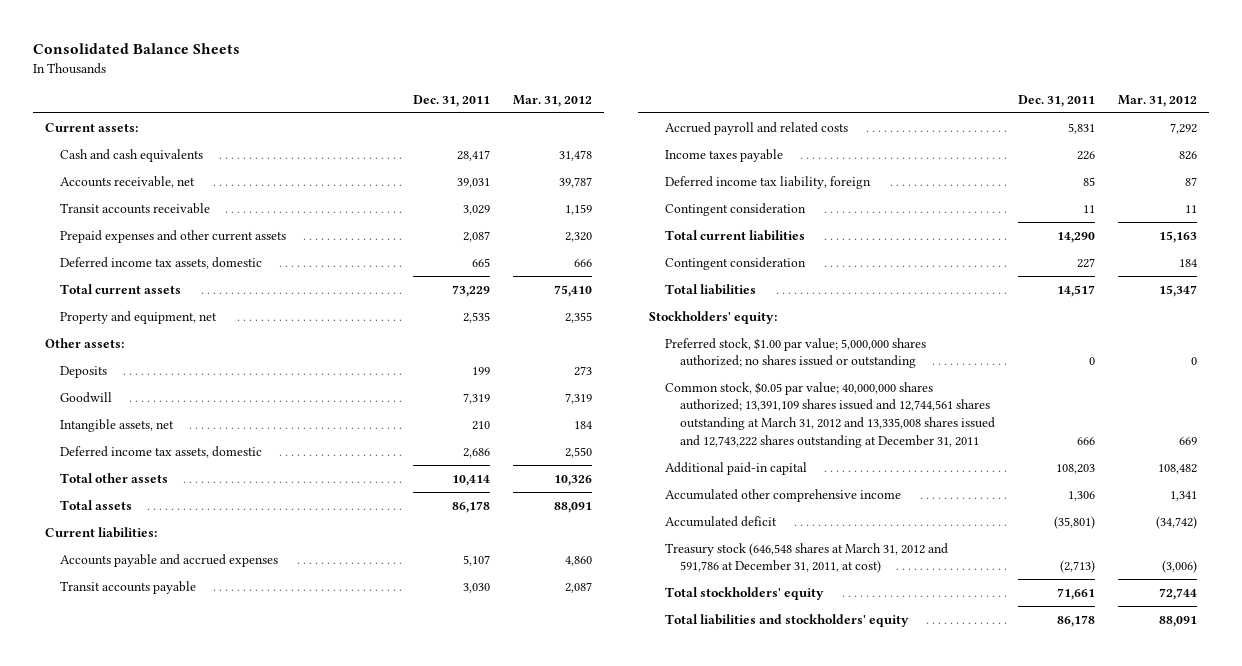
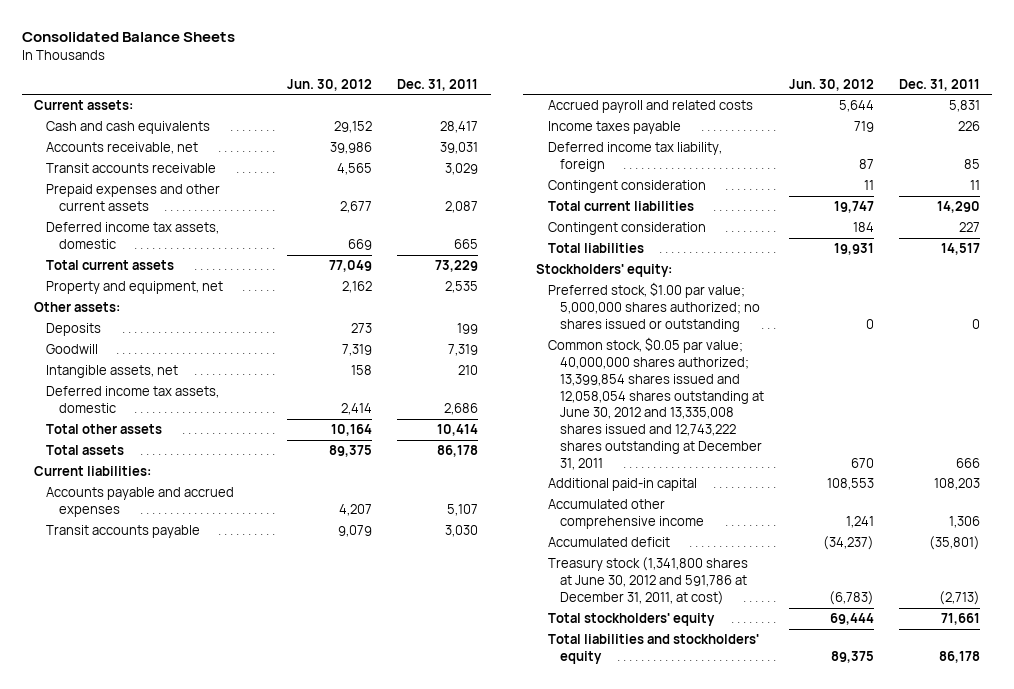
- | Dec. 31, 2011 | Mar. 31, 2012
+ | Jun. 30, 2012 | Dec. 31, 2011
- Common stock, $0.05 par value; 40,000,000 shares authorized; 13,391,109 shares issued and 12,744,561 shares outstanding at March 31, 2012 and 13,335,008 shares issued and 12,743,222 shares outstanding at December 31, 2011 | 666 | 669
+ Common stock, $0.05 par value; 40,000,000 shares authorized; 13,399,854 shares issued and 12,058,054 shares outstanding at June 30, 2012 and 13,335,008 shares issued and 12,743,222 shares outstanding at December 31, 2011 | 670 | 666
- Treasury stock (646,548 shares at March 31, 2012 and 591,786 at December 31, 2011, at cost) | (2,713) | (3,006)
+ Treasury stock (1,341,800 shares at June 30, 2012 and 591,786 at December 31, 2011, at cost) | (6,783) | (2,713)

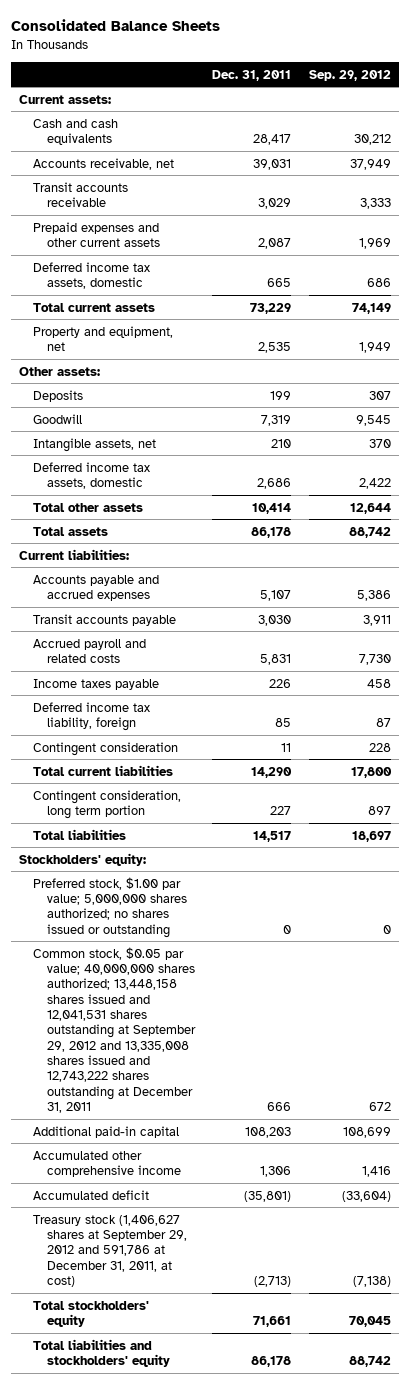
- | Jun. 30, 2012 | Dec. 31, 2011
+ | Dec. 31, 2011 | Sep. 29, 2012
- Contingent consideration | 184 | 227
+ Contingent consideration, long term portion | 227 | 897
- Common stock, $0.05 par value; 40,000,000 shares authorized; 13,399,854 shares issued and 12,058,054 shares outstanding at June 30, 2012 and 13,335,008 shares issued and 12,743,222 shares outstanding at December 31, 2011 | 670 | 666
+ Common stock, $0.05 par value; 40,000,000 shares authorized; 13,448,158 shares issued and 12,041,531 shares outstanding at September 29, 2012 and 13,335,008 shares issued and 12,743,222 shares outstanding at December 31, 2011 | 666 | 672
- Treasury stock (1,341,800 shares at June 30, 2012 and 591,786 at December 31, 2011, at cost) | (6,783) | (2,713)
+ Treasury stock (1,406,627 shares at September 29, 2012 and 591,786 at December 31, 2011, at cost) | (2,713) | (7,138)

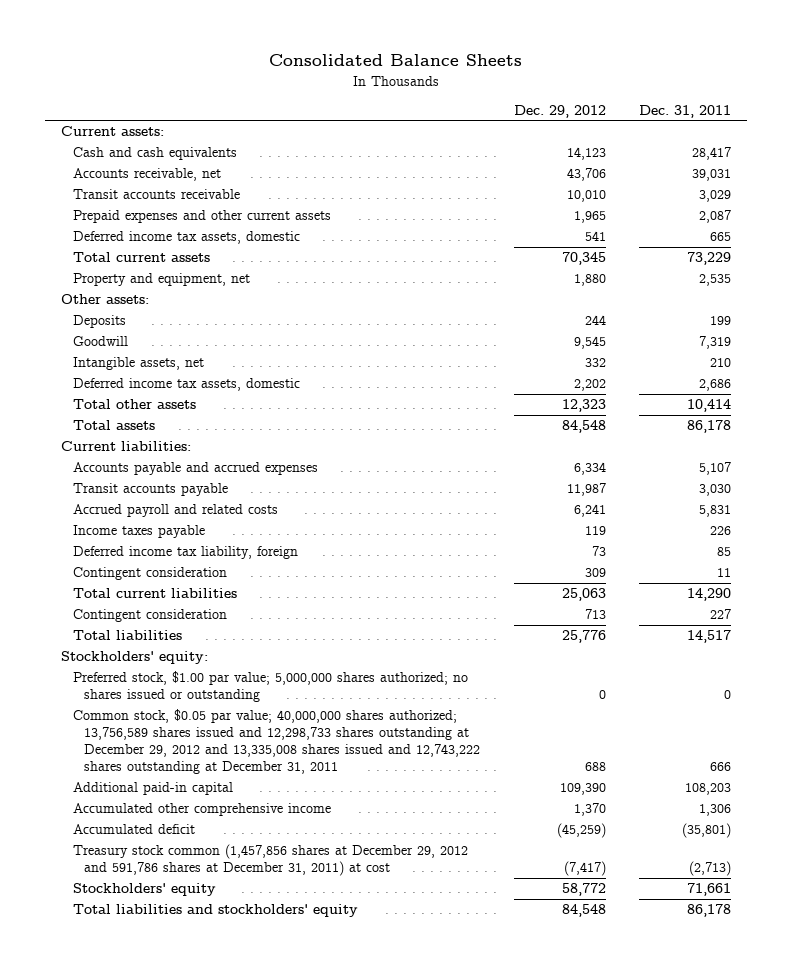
- | Dec. 31, 2011 | Sep. 29, 2012
+ | Dec. 29, 2012 | Dec. 31, 2011
- Contingent consideration, long term portion | 227 | 897
+ Contingent consideration | 713 | 227
- Common stock, $0.05 par value; 40,000,000 shares authorized; 13,448,158 shares issued and 12,041,531 shares outstanding at September 29, 2012 and 13,335,008 shares issued and 12,743,222 shares outstanding at December 31, 2011 | 666 | 672
+ Common stock, $0.05 par value; 40,000,000 shares authorized; 13,756,589 shares issued and 12,298,733 shares outstanding at December 29, 2012 and 13,335,008 shares issued and 12,743,222 shares outstanding at December 31, 2011 | 688 | 666
- Treasury stock (1,406,627 shares at September 29, 2012 and 591,786 at December 31, 2011, at cost) | (2,713) | (7,138)
- Total stockholders' equity | 71,661 | 70,045
+ Treasury stock common (1,457,856 shares at December 29, 2012 and 591,786 shares at December 31, 2011) at cost | (7,417) | (2,713)
+ Stockholders' equity | 58,772 | 71,661

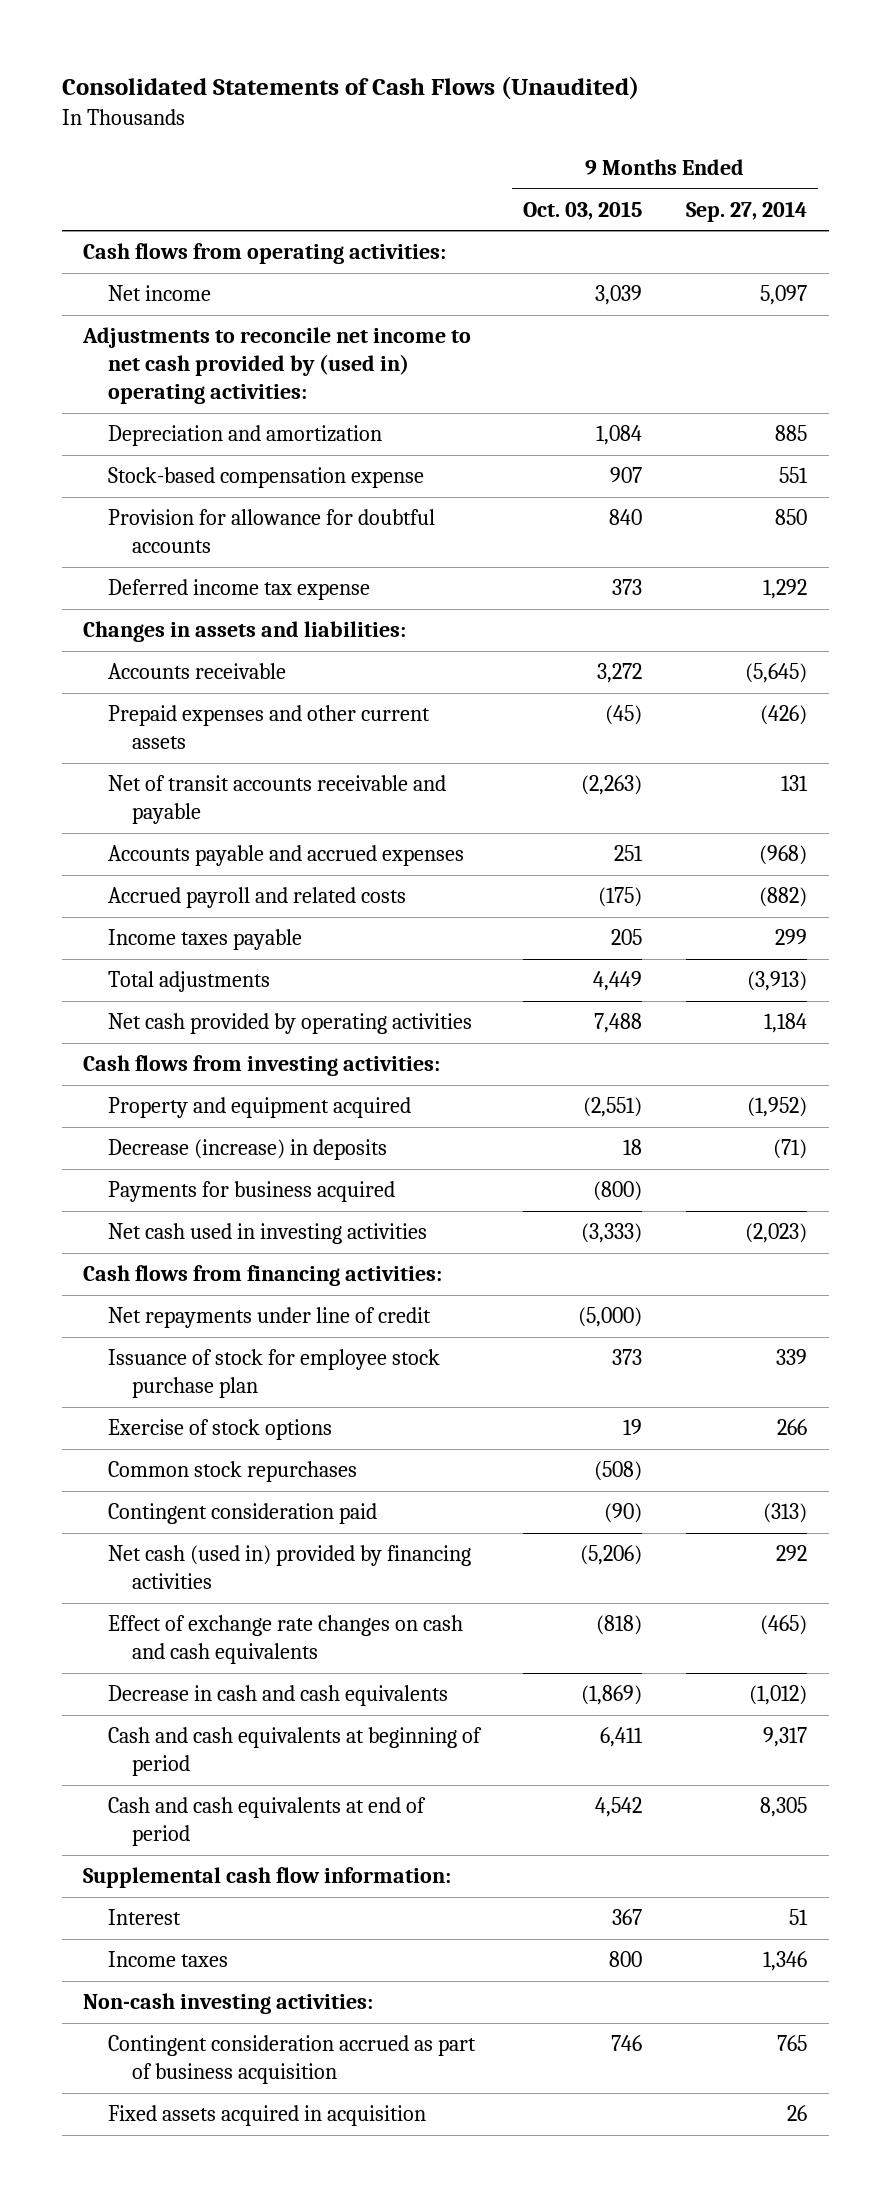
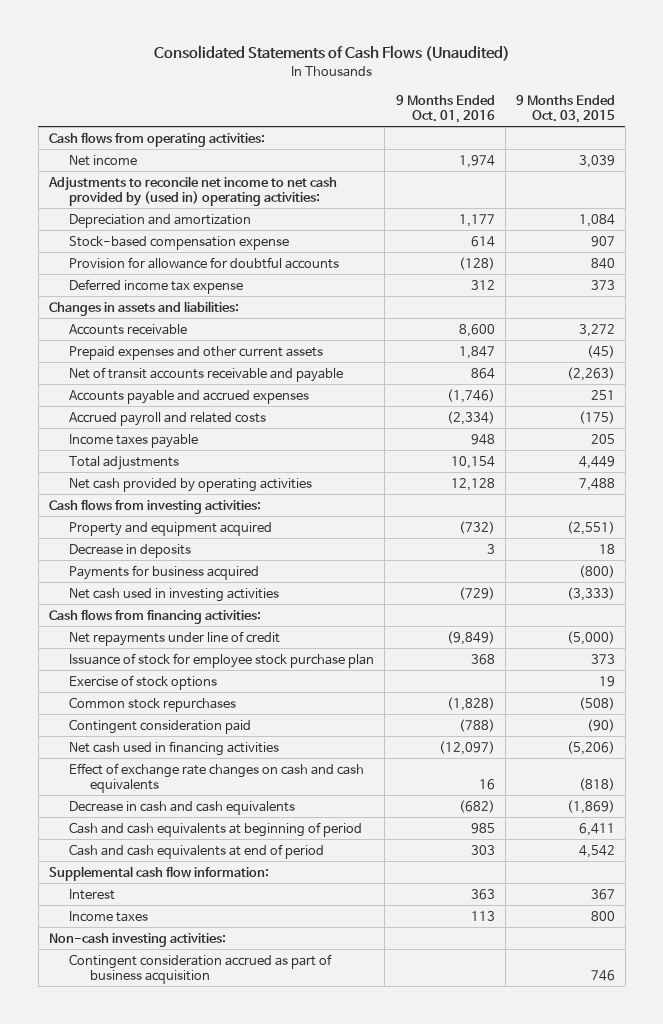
- | 9 Months Ended Oct. 03, 2015 | 9 Months Ended Sep. 27, 2014
+ | 9 Months Ended Oct. 01, 2016 | 9 Months Ended Oct. 03, 2015
- Decrease (increase) in deposits | 18 | (71)
+ Decrease in deposits | 3 | 18
- Net cash (used in) provided by financing activities | (5,206) | 292
+ Net cash used in financing activities | (12,097) | (5,206)
- Fixed assets acquired in acquisition | | 26

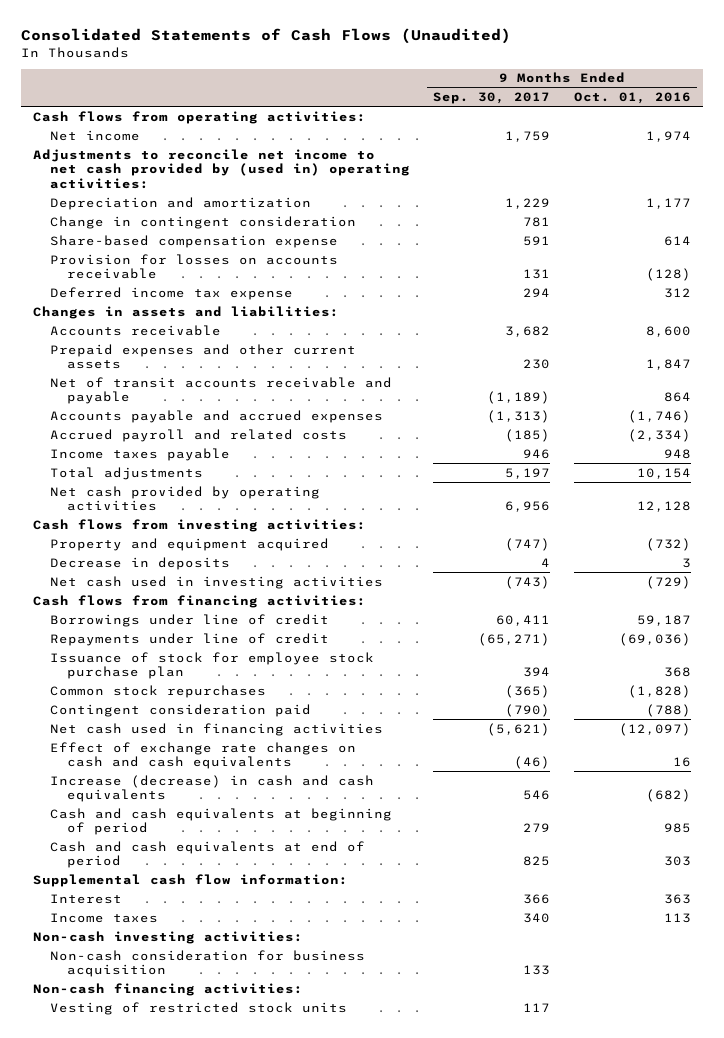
- | 9 Months Ended Oct. 01, 2016 | 9 Months Ended Oct. 03, 2015
+ | 9 Months Ended Sep. 30, 2017 | 9 Months Ended Oct. 01, 2016
- Stock-based compensation expense | 614 | 907
- Provision for allowance for doubtful accounts | (128) | 840
+ Change in contingent consideration | 781 |
+ Share-based compensation expense | 591 | 614
+ Provision for losses on accounts receivable | 131 | (128)
- Payments for business acquired | | (800)
- Net repayments under line of credit | (9,849) | (5,000)
+ Borrowings under line of credit | 60,411 | 59,187
+ Repayments under line of credit | (65,271) | (69,036)
- Exercise of stock options | | 19
- Decrease in cash and cash equivalents | (682) | (1,869)
+ Increase (decrease) in cash and cash equivalents | 546 | (682)
- Contingent consideration accrued as part of business acquisition | | 746
+ Non-cash consideration for business acquisition | 133 |
+ Non-cash financing activities:
+ Vesting of restricted stock units | 117 |

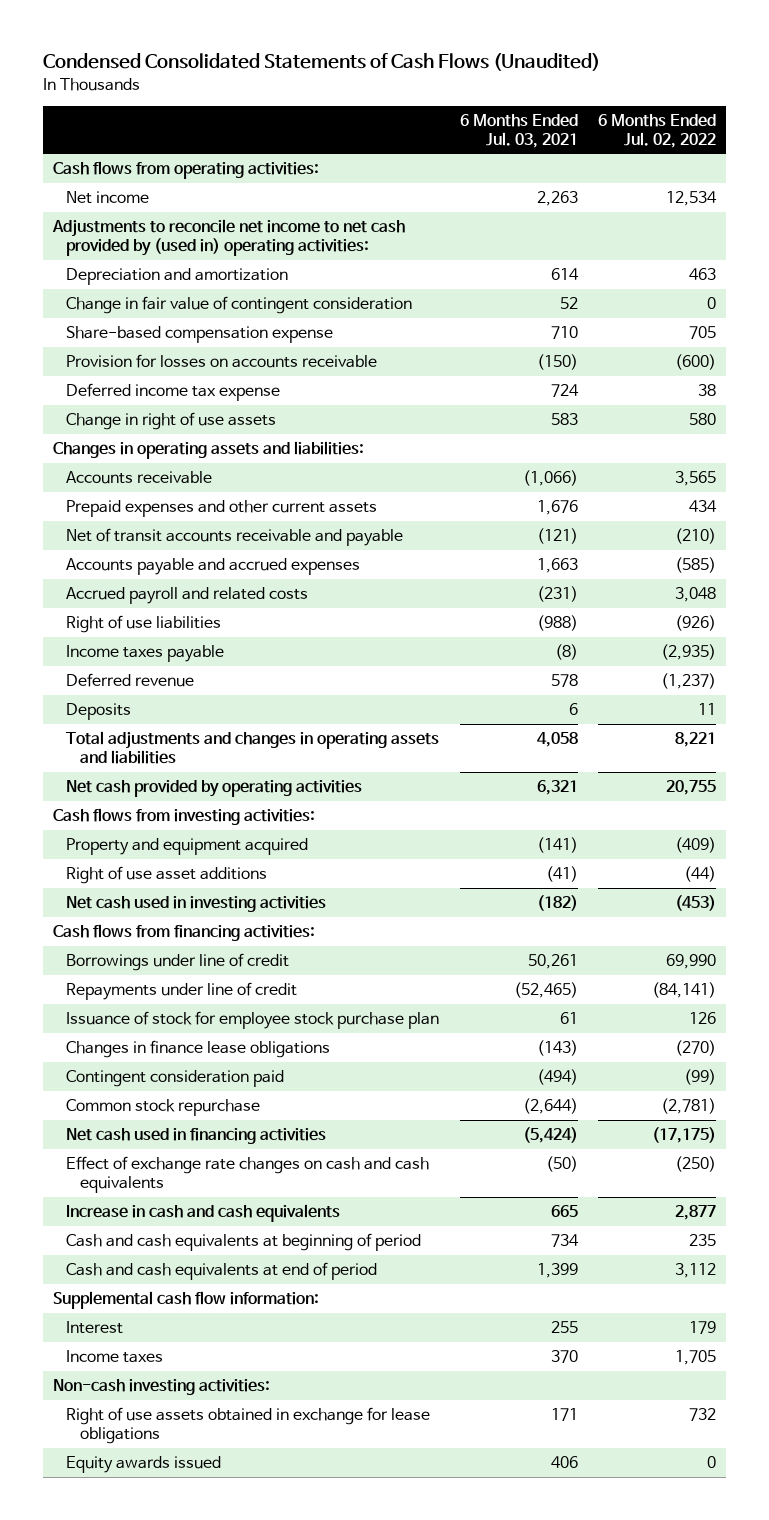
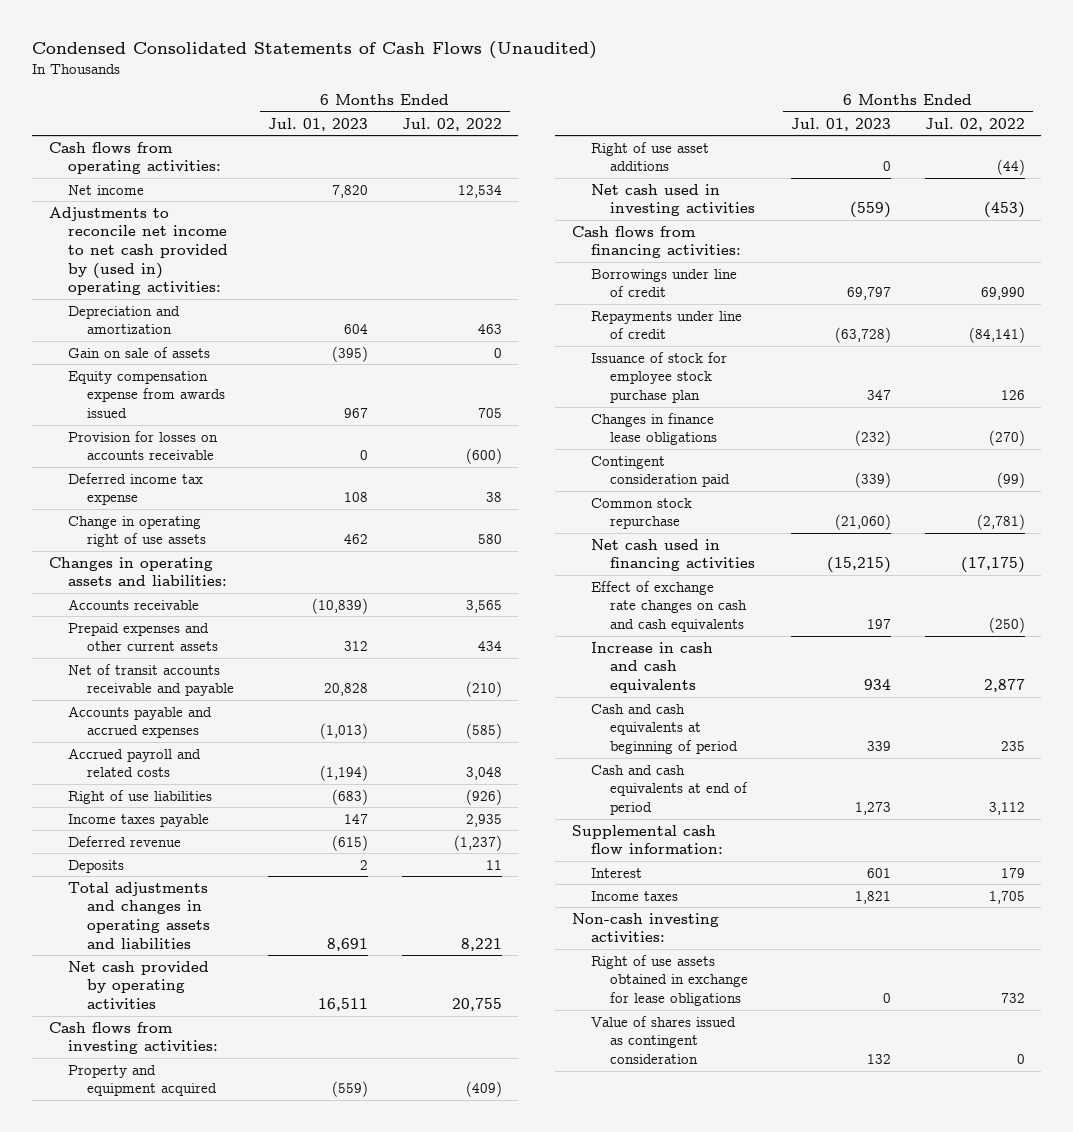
- | 6 Months Ended Jul. 03, 2021 | 6 Months Ended Jul. 02, 2022
+ | 6 Months Ended Jul. 01, 2023 | 6 Months Ended Jul. 02, 2022
- Change in fair value of contingent consideration | 52 | 0
- Share-based compensation expense | 710 | 705
+ Gain on sale of assets | (395) | 0
+ Equity compensation expense from awards issued | 967 | 705
- Change in right of use assets | 583 | 580
+ Change in operating right of use assets | 462 | 580
- Income taxes payable | (8) | (2,935)
+ Income taxes payable | 147 | 2,935
- Equity awards issued | 406 | 0
+ Value of shares issued as contingent consideration | 132 | 0

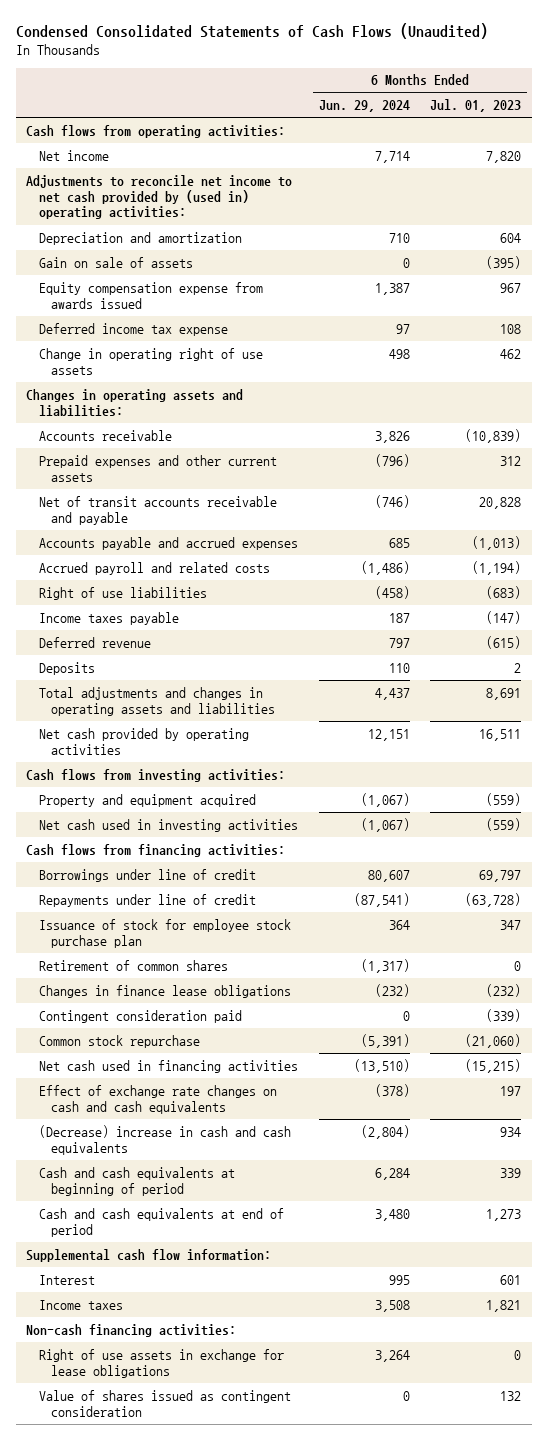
- | 6 Months Ended Jul. 01, 2023 | 6 Months Ended Jul. 02, 2022
+ | 6 Months Ended Jun. 29, 2024 | 6 Months Ended Jul. 01, 2023
- Provision for losses on accounts receivable | 0 | (600)
- Income taxes payable | 147 | 2,935
+ Income taxes payable | 187 | (147)
- Right of use asset additions | 0 | (44)
+ Retirement of common shares | (1,317) | 0
- Increase in cash and cash equivalents | 934 | 2,877
+ (Decrease) increase in cash and cash equivalents | (2,804) | 934
- Non-cash investing activities:
- Right of use assets obtained in exchange for lease obligations | 0 | 732
+ Non-cash financing activities:
+ Right of use assets in exchange for lease obligations | 3,264 | 0

